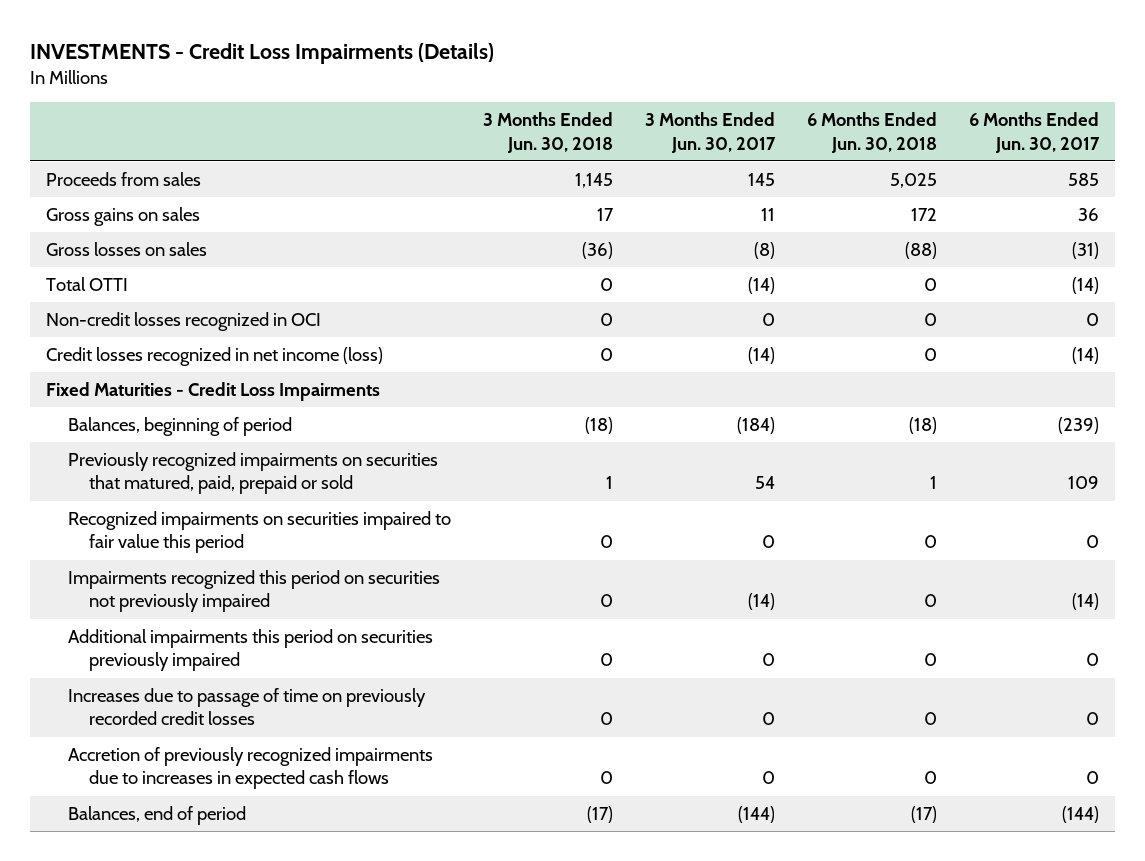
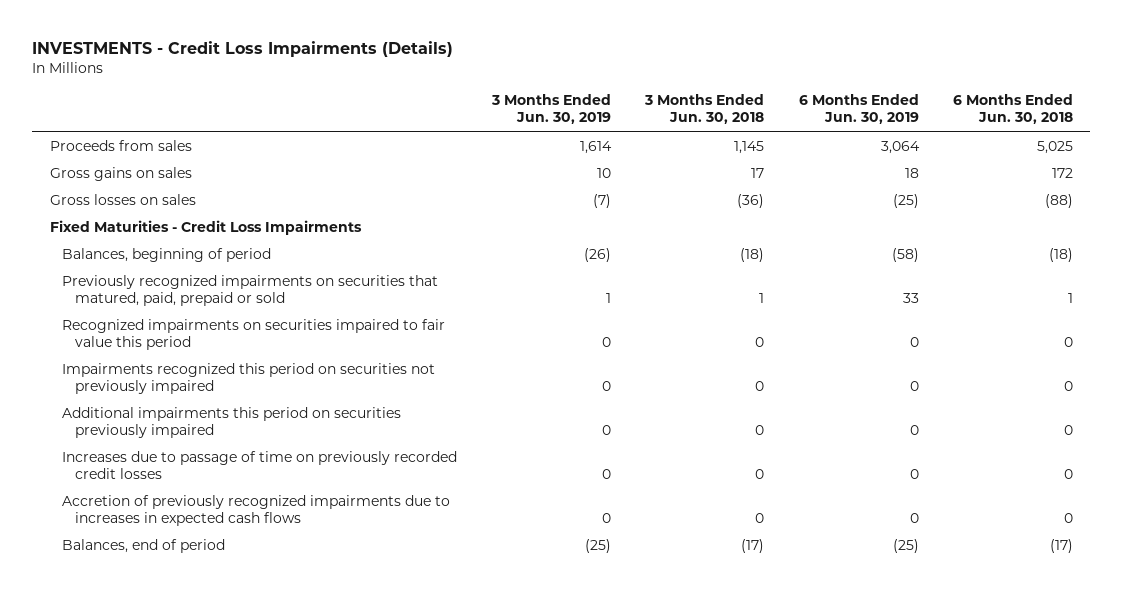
- | 3 Months Ended Jun. 30, 2018 | 3 Months Ended Jun. 30, 2017 | 6 Months Ended Jun. 30, 2018 | 6 Months Ended Jun. 30, 2017
+ | 3 Months Ended Jun. 30, 2019 | 3 Months Ended Jun. 30, 2018 | 6 Months Ended Jun. 30, 2019 | 6 Months Ended Jun. 30, 2018
- Total OTTI | 0 | (14) | 0 | (14)
- Non-credit losses recognized in OCI | 0 | 0 | 0 | 0
- Credit losses recognized in net income (loss) | 0 | (14) | 0 | (14)

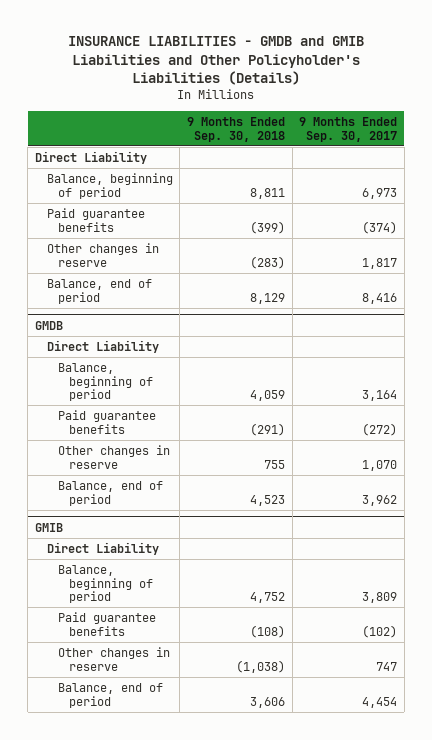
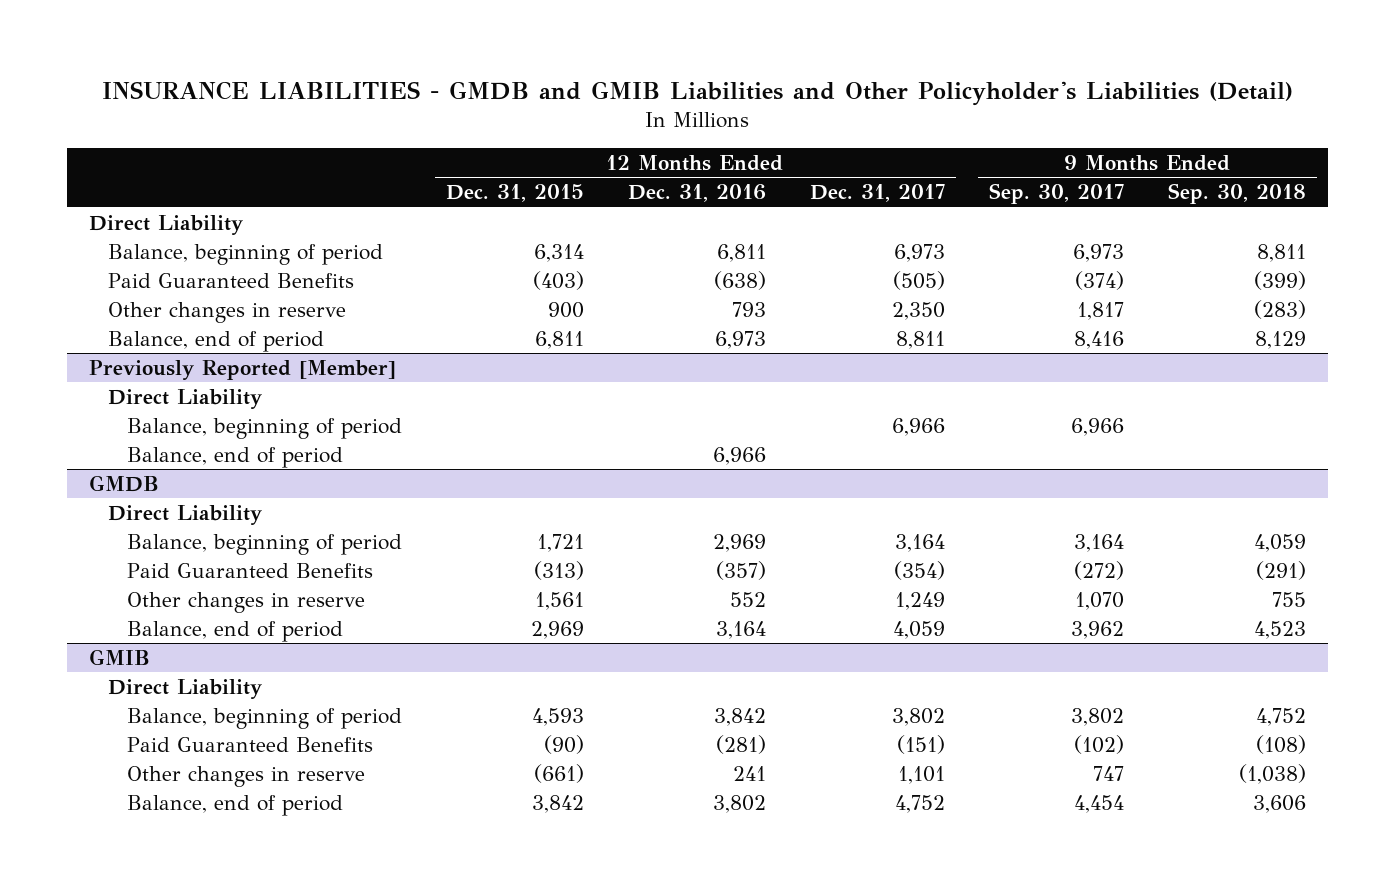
- INSURANCE LIABILITIES - GMDB and GMIB Liabilities and Other Policyholder's Liabilities (Details)
+ INSURANCE LIABILITIES - GMDB and GMIB Liabilities and Other Policyholder's Liabilities (Detail)
- | 9 Months Ended Sep. 30, 2018 | 9 Months Ended Sep. 30, 2017
+ | 12 Months Ended Dec. 31, 2015 | 12 Months Ended Dec. 31, 2016 | 12 Months Ended Dec. 31, 2017 | 9 Months Ended Sep. 30, 2017 | 9 Months Ended Sep. 30, 2018
- Paid guarantee benefits | (399) | (374)
+ Paid Guaranteed Benefits | (403) | (638) | (505) | (374) | (399)
+ Previously Reported [Member]
+ Direct Liability
+ Balance, beginning of period | | | 6,966 | 6,966 |
+ Balance, end of period | | 6,966 | | |
@ GMDB
- Paid guarantee benefits | (291) | (272)
+ Paid Guaranteed Benefits | (313) | (357) | (354) | (272) | (291)
@ GMIB
- Balance, beginning of period | 4,752 | 3,809
- Paid guarantee benefits | (108) | (102)
+ Balance, beginning of period | 4,593 | 3,842 | 3,802 | 3,802 | 4,752
+ Paid Guaranteed Benefits | (90) | (281) | (151) | (102) | (108)

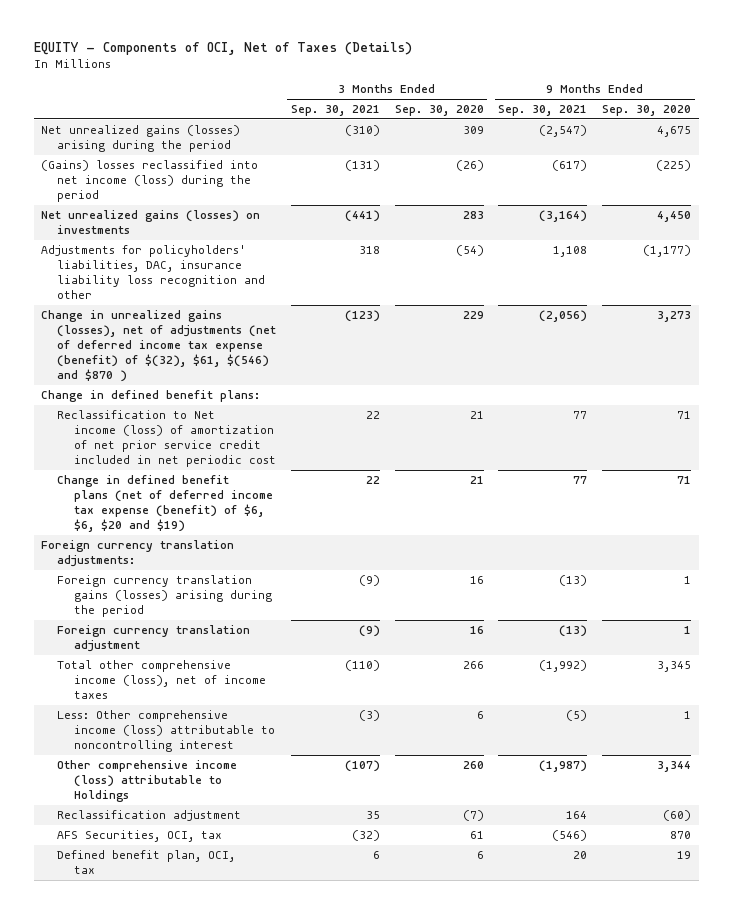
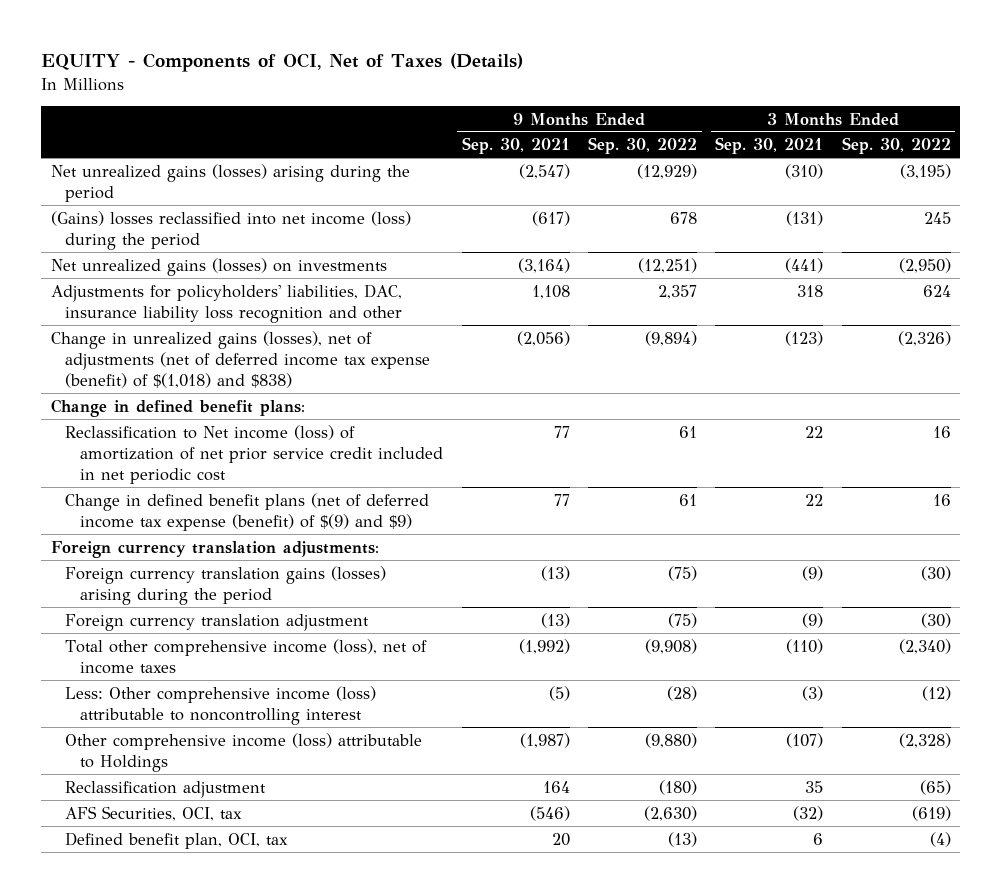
- | 3 Months Ended Sep. 30, 2021 | 3 Months Ended Sep. 30, 2020 | 9 Months Ended Sep. 30, 2021 | 9 Months Ended Sep. 30, 2020
+ | 9 Months Ended Sep. 30, 2021 | 9 Months Ended Sep. 30, 2022 | 3 Months Ended Sep. 30, 2021 | 3 Months Ended Sep. 30, 2022
- Change in unrealized gains (losses), net of adjustments (net of deferred income tax expense (benefit) of $(32), $61, $(546) and $870 ) | (123) | 229 | (2,056) | 3,273
+ Change in unrealized gains (losses), net of adjustments (net of deferred income tax expense (benefit) of $(1,018) and $838) | (2,056) | (9,894) | (123) | (2,326)
- Change in defined benefit plans (net of deferred income tax expense (benefit) of $6, $6, $20 and $19) | 22 | 21 | 77 | 71
+ Change in defined benefit plans (net of deferred income tax expense (benefit) of $(9) and $9) | 77 | 61 | 22 | 16

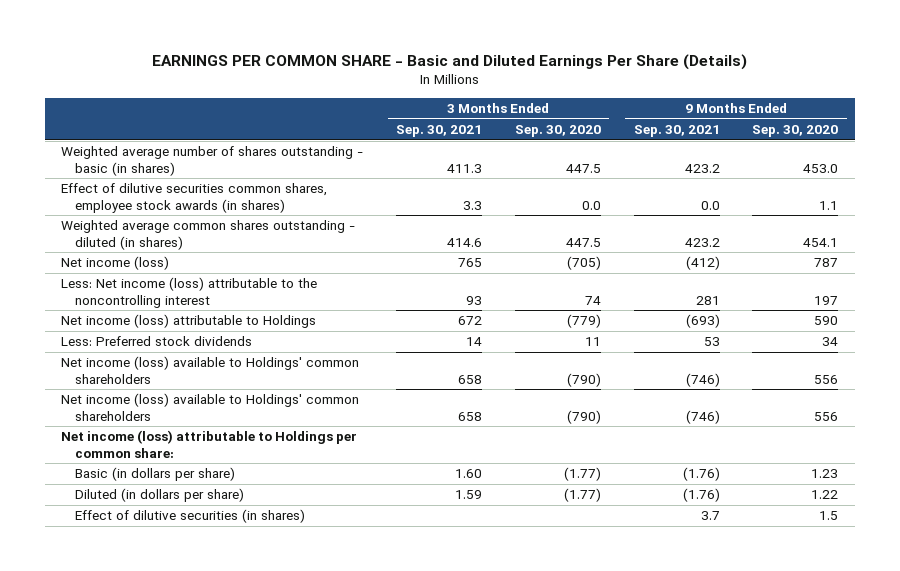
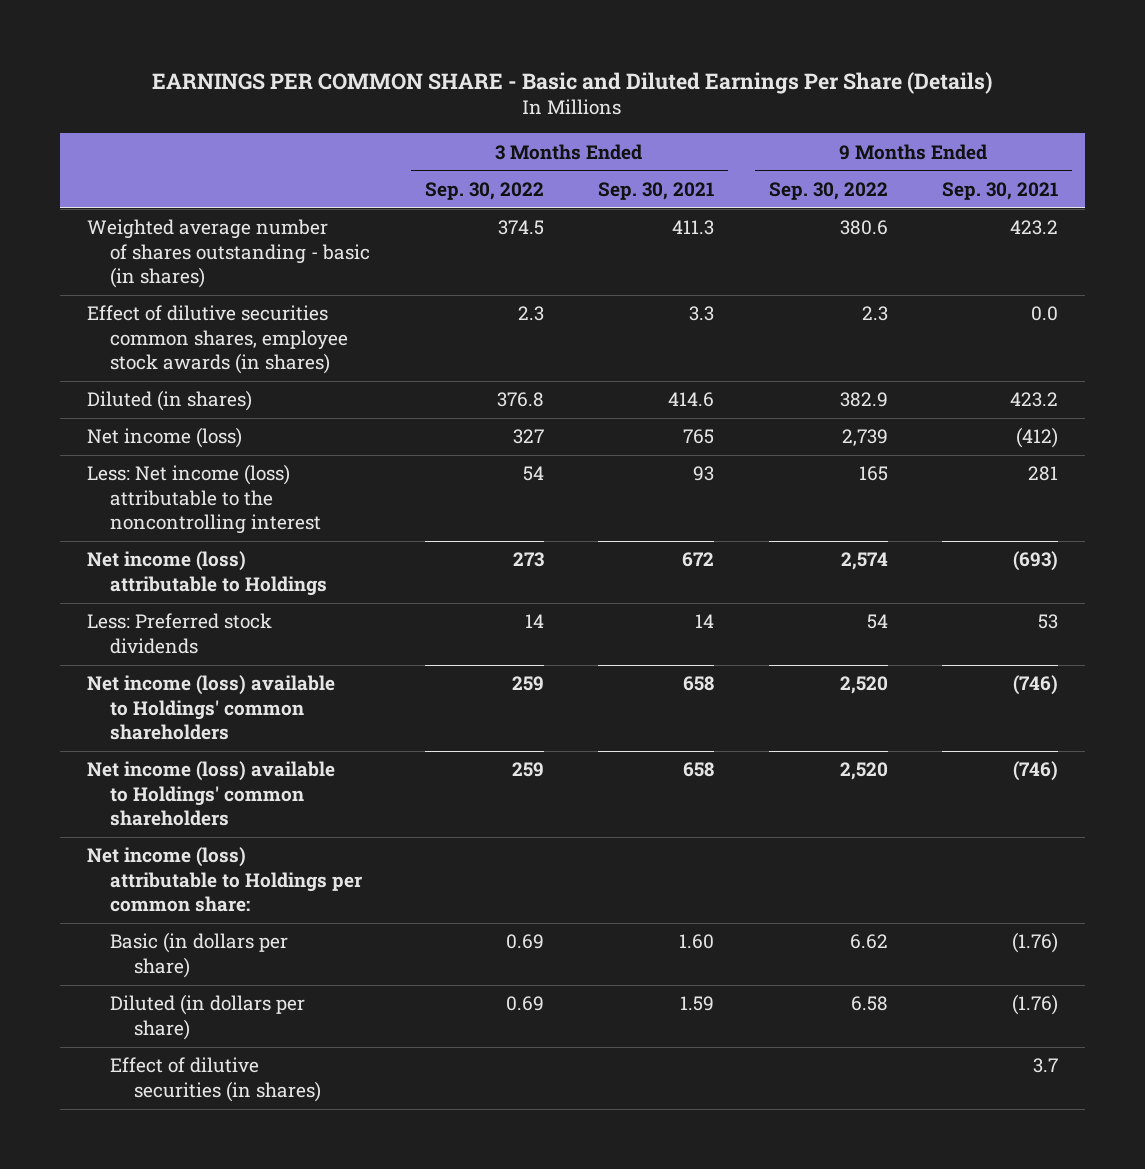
- | 3 Months Ended Sep. 30, 2021 | 3 Months Ended Sep. 30, 2020 | 9 Months Ended Sep. 30, 2021 | 9 Months Ended Sep. 30, 2020
+ | 3 Months Ended Sep. 30, 2022 | 3 Months Ended Sep. 30, 2021 | 9 Months Ended Sep. 30, 2022 | 9 Months Ended Sep. 30, 2021
- Weighted average common shares outstanding - diluted (in shares) | 414.6 | 447.5 | 423.2 | 454.1
+ Diluted (in shares) | 376.8 | 414.6 | 382.9 | 423.2

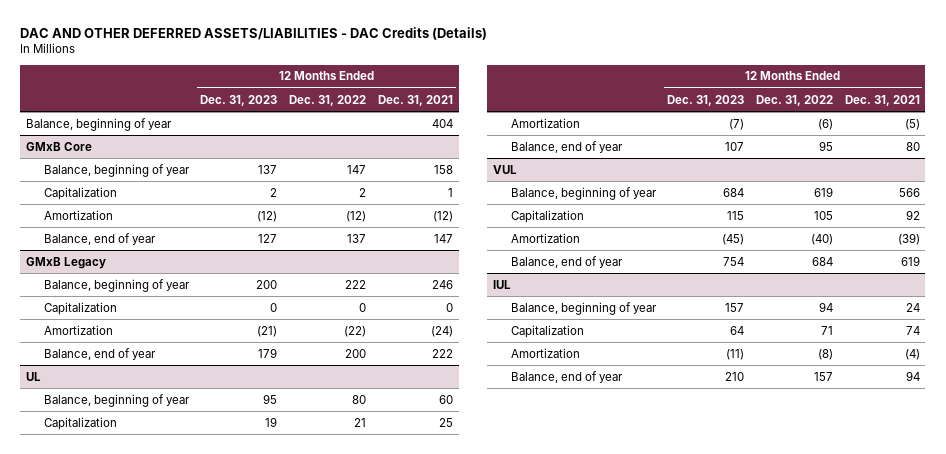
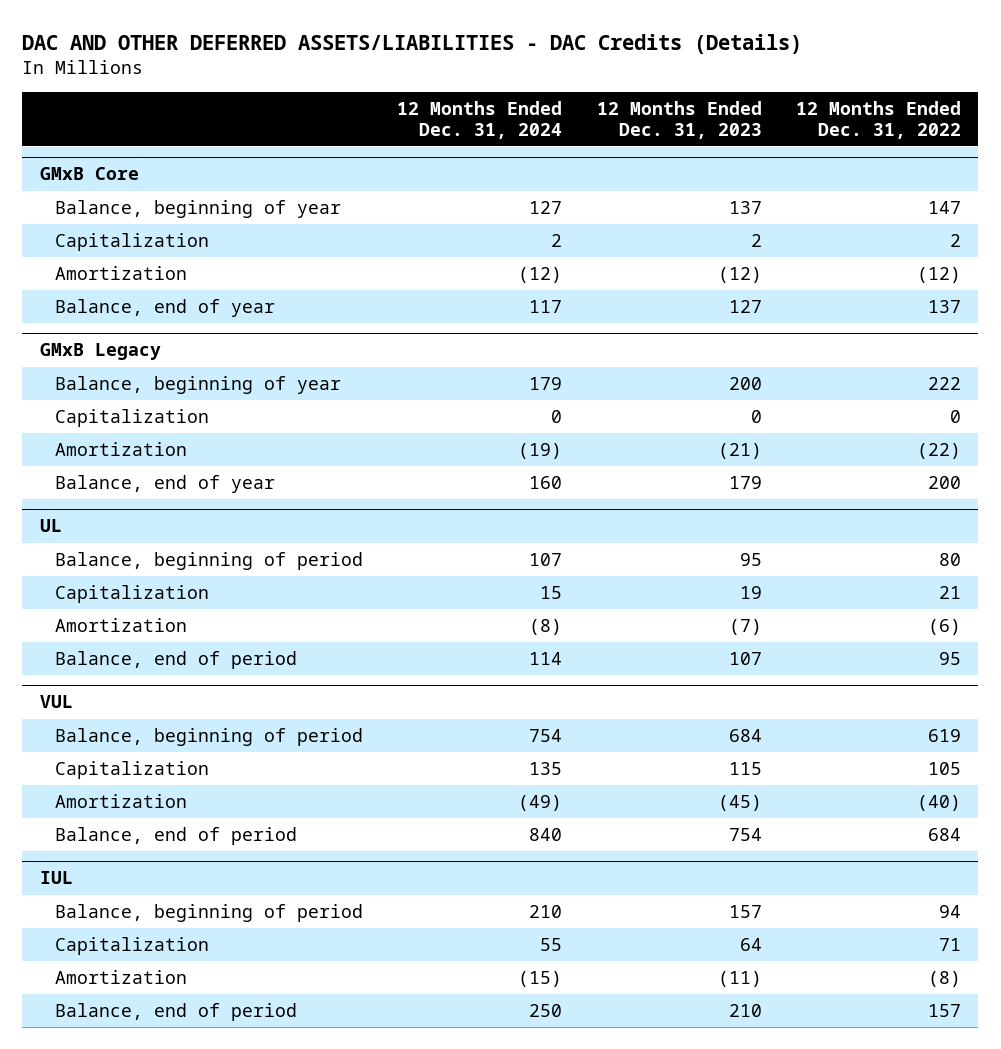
- | 12 Months Ended Dec. 31, 2023 | 12 Months Ended Dec. 31, 2022 | 12 Months Ended Dec. 31, 2021
+ | 12 Months Ended Dec. 31, 2024 | 12 Months Ended Dec. 31, 2023 | 12 Months Ended Dec. 31, 2022
- Balance, beginning of year | | | 404
@ UL
- Balance, beginning of year | 95 | 80 | 60
+ Balance, beginning of period | 107 | 95 | 80
- Balance, end of year | 107 | 95 | 80
+ Balance, end of period | 114 | 107 | 95
@ VUL
- Balance, beginning of year | 684 | 619 | 566
+ Balance, beginning of period | 754 | 684 | 619
- Balance, end of year | 754 | 684 | 619
+ Balance, end of period | 840 | 754 | 684
@ IUL
- Balance, beginning of year | 157 | 94 | 24
+ Balance, beginning of period | 210 | 157 | 94
- Balance, end of year | 210 | 157 | 94
+ Balance, end of period | 250 | 210 | 157

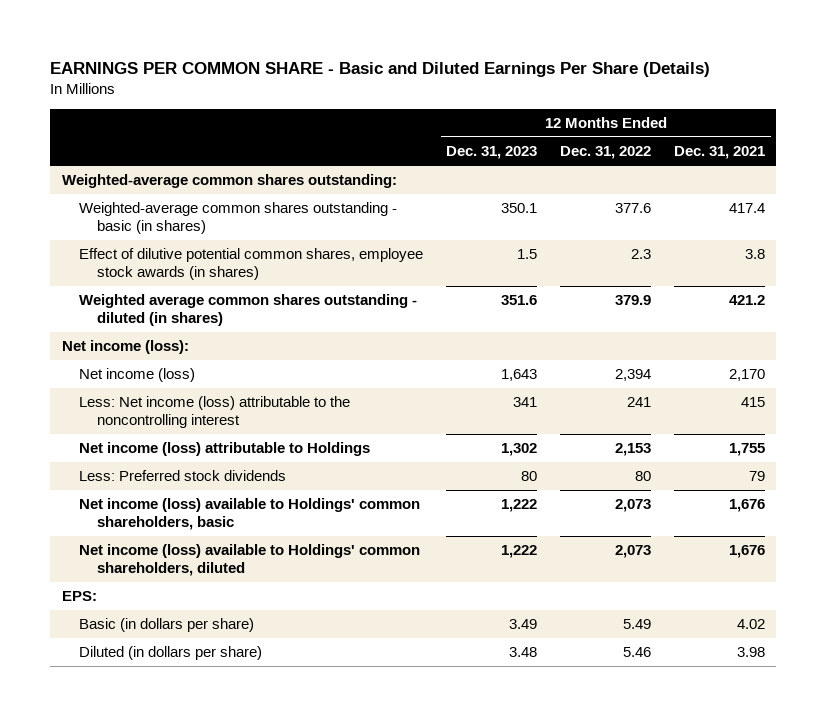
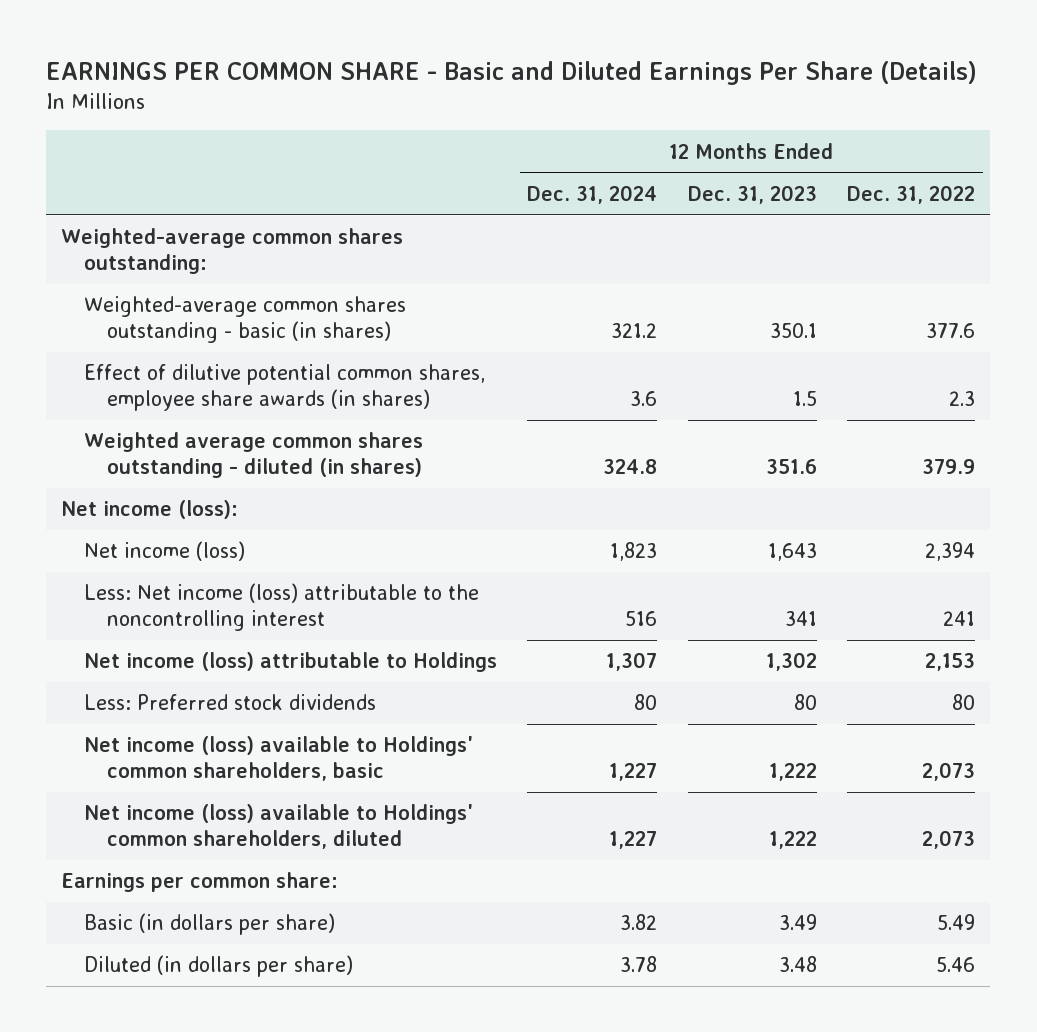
- | 12 Months Ended Dec. 31, 2023 | 12 Months Ended Dec. 31, 2022 | 12 Months Ended Dec. 31, 2021
+ | 12 Months Ended Dec. 31, 2024 | 12 Months Ended Dec. 31, 2023 | 12 Months Ended Dec. 31, 2022
- Effect of dilutive potential common shares, employee stock awards (in shares) | 1.5 | 2.3 | 3.8
+ Effect of dilutive potential common shares, employee share awards (in shares) | 3.6 | 1.5 | 2.3
- EPS:
+ Earnings per common share:

